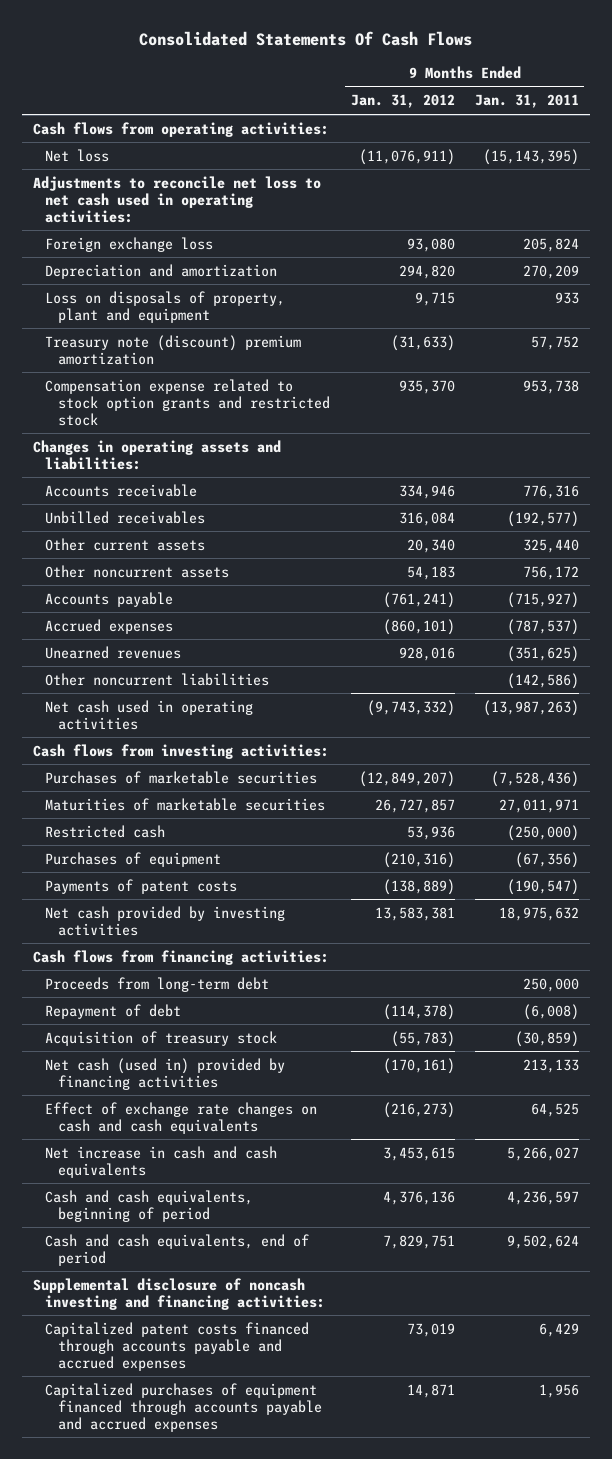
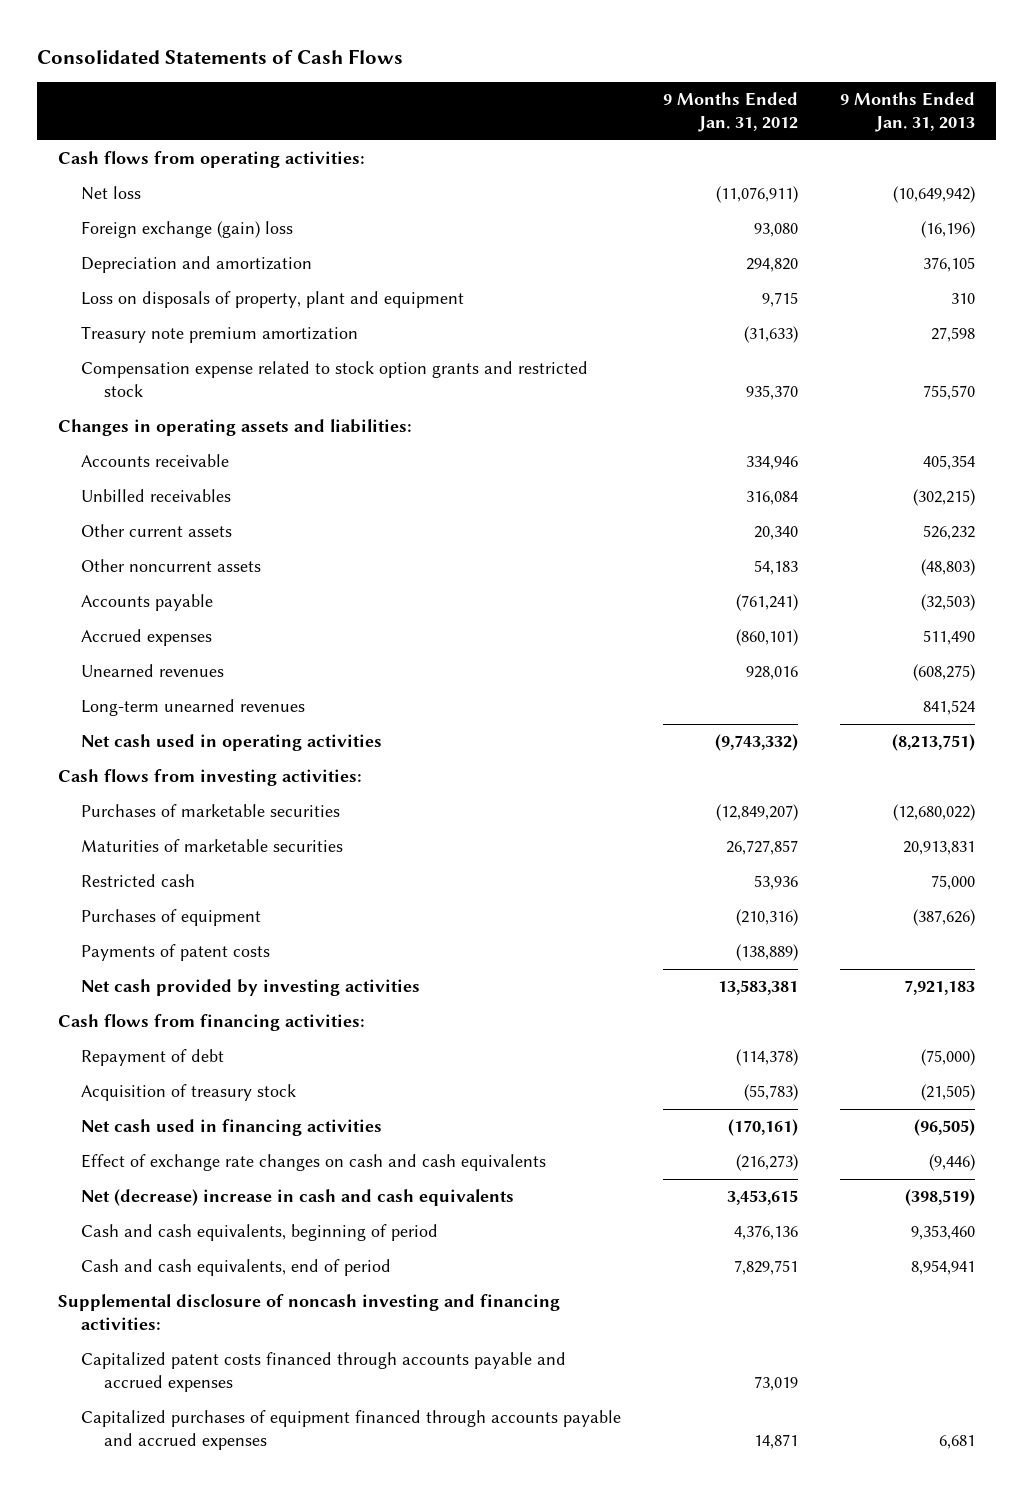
- Consolidated Statements Of Cash Flows
+ Consolidated Statements of Cash Flows
- | 9 Months Ended Jan. 31, 2012 | 9 Months Ended Jan. 31, 2011
+ | 9 Months Ended Jan. 31, 2012 | 9 Months Ended Jan. 31, 2013
- Adjustments to reconcile net loss to net cash used in operating activities:
- Foreign exchange loss | 93,080 | 205,824
+ Foreign exchange (gain) loss | 93,080 | (16,196)
- Treasury note (discount) premium amortization | (31,633) | 57,752
+ Treasury note premium amortization | (31,633) | 27,598
- Other noncurrent liabilities | | (142,586)
+ Long-term unearned revenues | | 841,524
- Proceeds from long-term debt | | 250,000
- Net cash (used in) provided by financing activities | (170,161) | 213,133
+ Net cash used in financing activities | (170,161) | (96,505)
- Net increase in cash and cash equivalents | 3,453,615 | 5,266,027
+ Net (decrease) increase in cash and cash equivalents | 3,453,615 | (398,519)

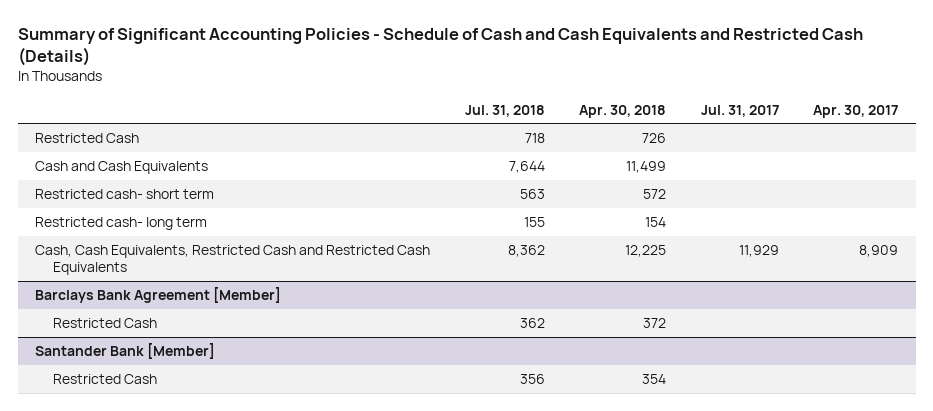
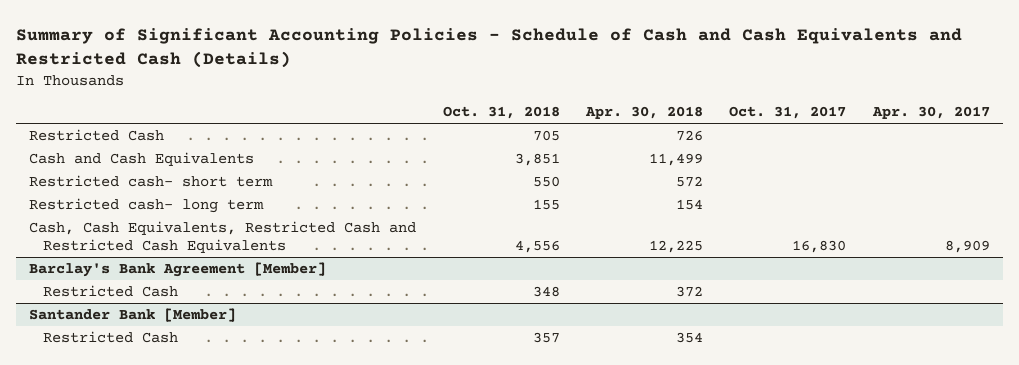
- | Jul. 31, 2018 | Apr. 30, 2018 | Jul. 31, 2017 | Apr. 30, 2017
+ | Oct. 31, 2018 | Apr. 30, 2018 | Oct. 31, 2017 | Apr. 30, 2017
- Barclays Bank Agreement [Member]
+ Barclay's Bank Agreement [Member]

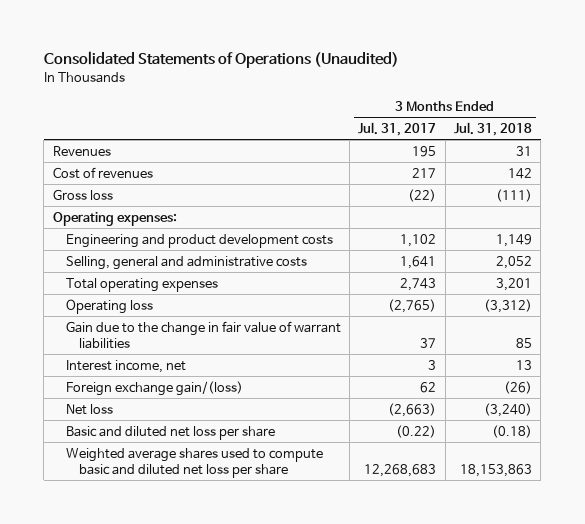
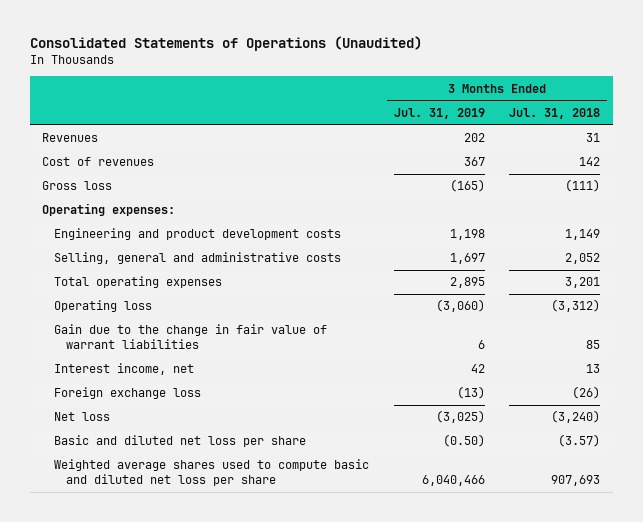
- | 3 Months Ended Jul. 31, 2017 | 3 Months Ended Jul. 31, 2018
+ | 3 Months Ended Jul. 31, 2019 | 3 Months Ended Jul. 31, 2018
- Foreign exchange gain/(loss) | 62 | (26)
+ Foreign exchange loss | (13) | (26)
- Basic and diluted net loss per share | (0.22) | (0.18)
- Weighted average shares used to compute basic and diluted net loss per share | 12,268,683 | 18,153,863
+ Basic and diluted net loss per share | (0.50) | (3.57)
+ Weighted average shares used to compute basic and diluted net loss per share | 6,040,466 | 907,693

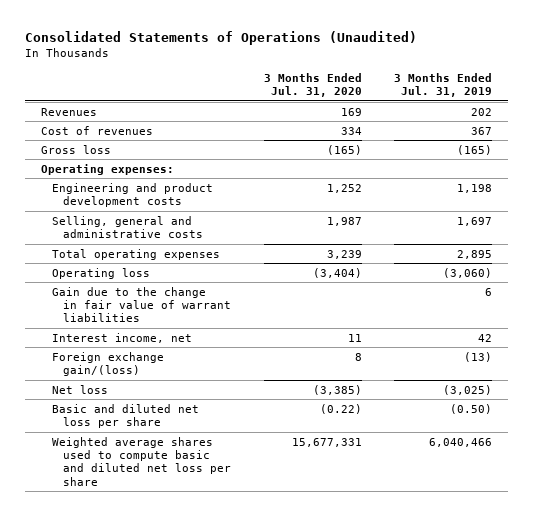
- | 3 Months Ended Jul. 31, 2019 | 3 Months Ended Jul. 31, 2018
+ | 3 Months Ended Jul. 31, 2020 | 3 Months Ended Jul. 31, 2019
- Foreign exchange loss | (13) | (26)
+ Foreign exchange gain/(loss) | 8 | (13)

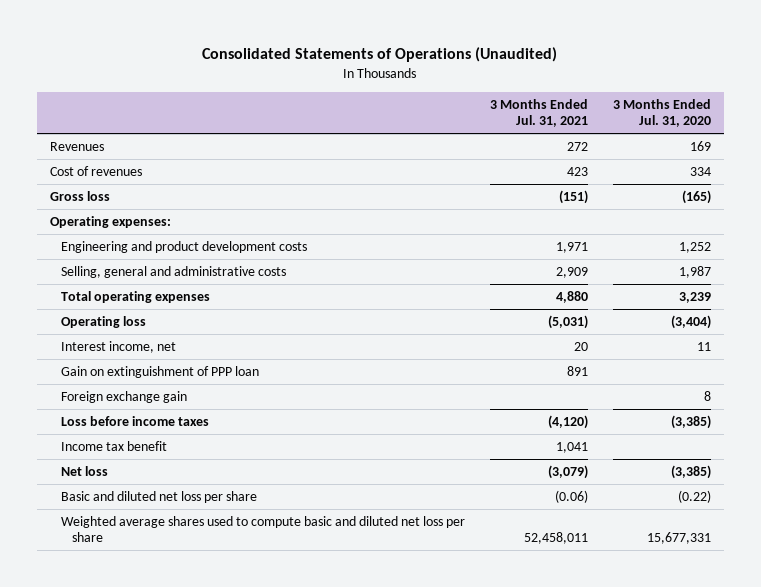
- | 3 Months Ended Jul. 31, 2020 | 3 Months Ended Jul. 31, 2019
+ | 3 Months Ended Jul. 31, 2021 | 3 Months Ended Jul. 31, 2020
- Gain due to the change in fair value of warrant liabilities | | 6
- Foreign exchange gain/(loss) | 8 | (13)
+ Gain on extinguishment of PPP loan | 891 |
+ Foreign exchange gain | | 8
+ Loss before income taxes | (4,120) | (3,385)
+ Income tax benefit | 1,041 |

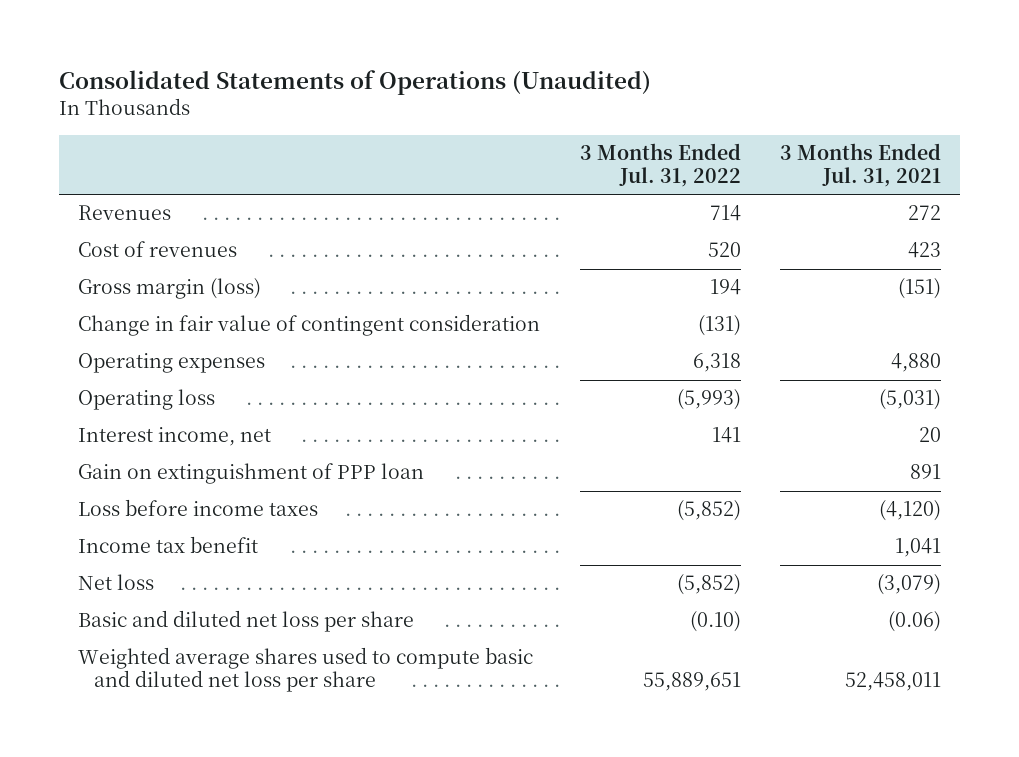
- | 3 Months Ended Jul. 31, 2021 | 3 Months Ended Jul. 31, 2020
+ | 3 Months Ended Jul. 31, 2022 | 3 Months Ended Jul. 31, 2021
- Gross loss | (151) | (165)
- Operating expenses:
- Engineering and product development costs | 1,971 | 1,252
- Selling, general and administrative costs | 2,909 | 1,987
- Total operating expenses | 4,880 | 3,239
+ Gross margin (loss) | 194 | (151)
+ Change in fair value of contingent consideration | (131) |
+ Operating expenses | 6,318 | 4,880
- Foreign exchange gain | | 8

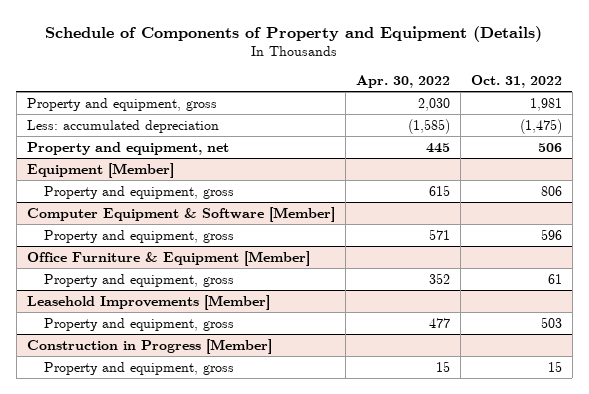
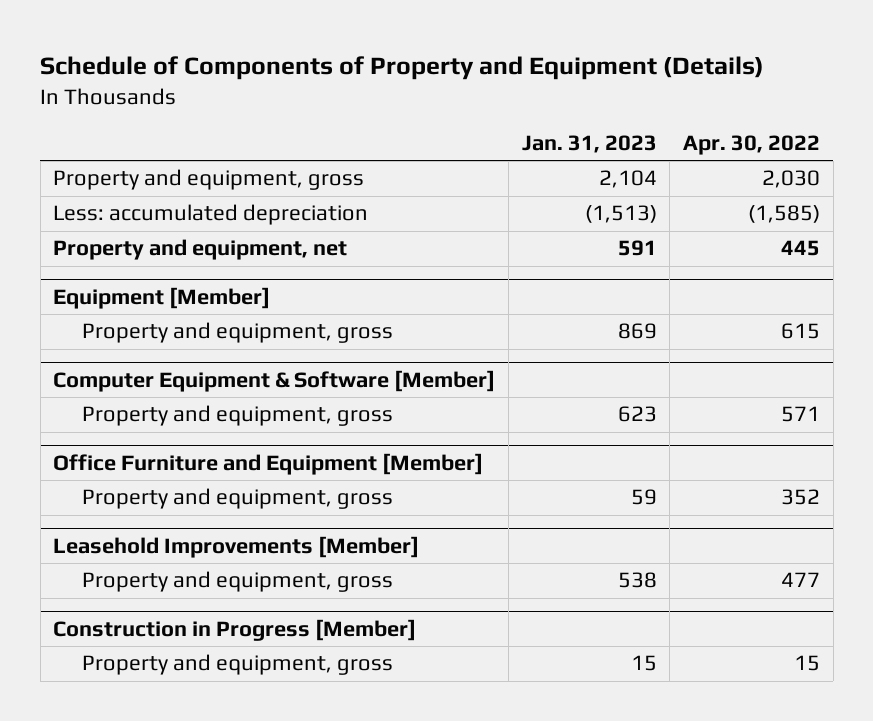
- | Apr. 30, 2022 | Oct. 31, 2022
+ | Jan. 31, 2023 | Apr. 30, 2022
- Office Furniture & Equipment [Member]
+ Office Furniture and Equipment [Member]

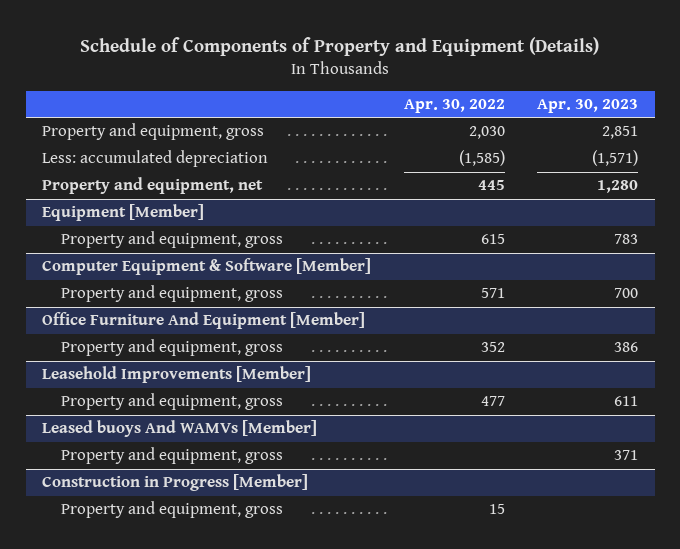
- | Jan. 31, 2023 | Apr. 30, 2022
+ | Apr. 30, 2022 | Apr. 30, 2023
- Office Furniture and Equipment [Member]
+ Office Furniture And Equipment [Member]
+ Leased buoys And WAMVs [Member]
+ Property and equipment, gross | | 371

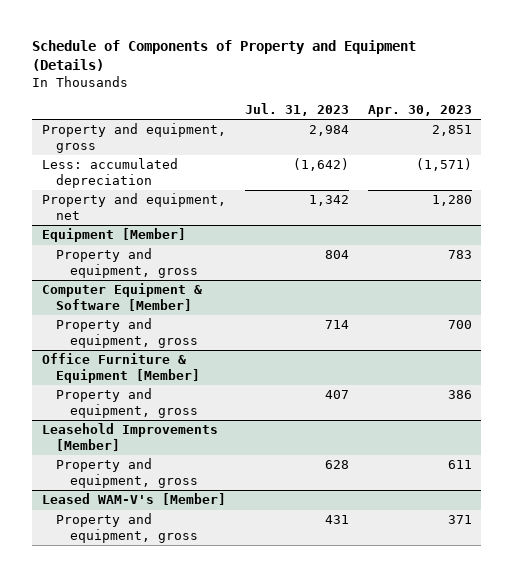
- | Apr. 30, 2022 | Apr. 30, 2023
+ | Jul. 31, 2023 | Apr. 30, 2023
- Office Furniture And Equipment [Member]
+ Office Furniture & Equipment [Member]
- Leased buoys And WAMVs [Member]
+ Leased WAM-V's [Member]
- Construction in Progress [Member]
- Property and equipment, gross | 15 |

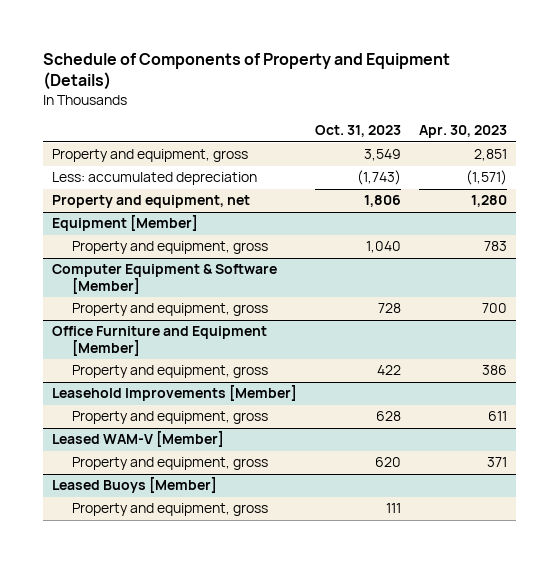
- | Jul. 31, 2023 | Apr. 30, 2023
+ | Oct. 31, 2023 | Apr. 30, 2023
- Office Furniture & Equipment [Member]
+ Office Furniture and Equipment [Member]
- Leased WAM-V's [Member]
+ Leased WAM-V [Member]
+ Leased Buoys [Member]
+ Property and equipment, gross | 111 |

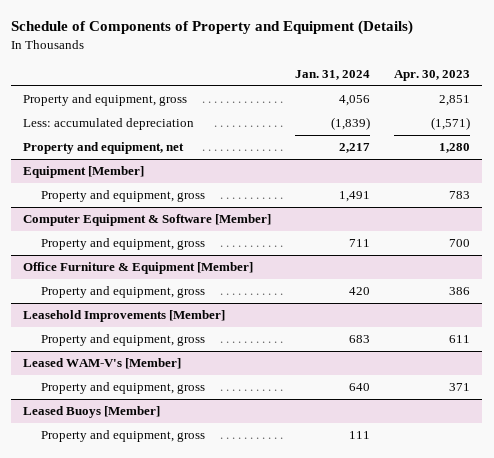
- | Oct. 31, 2023 | Apr. 30, 2023
+ | Jan. 31, 2024 | Apr. 30, 2023
- Office Furniture and Equipment [Member]
+ Office Furniture & Equipment [Member]
- Leased WAM-V [Member]
+ Leased WAM-V's [Member]

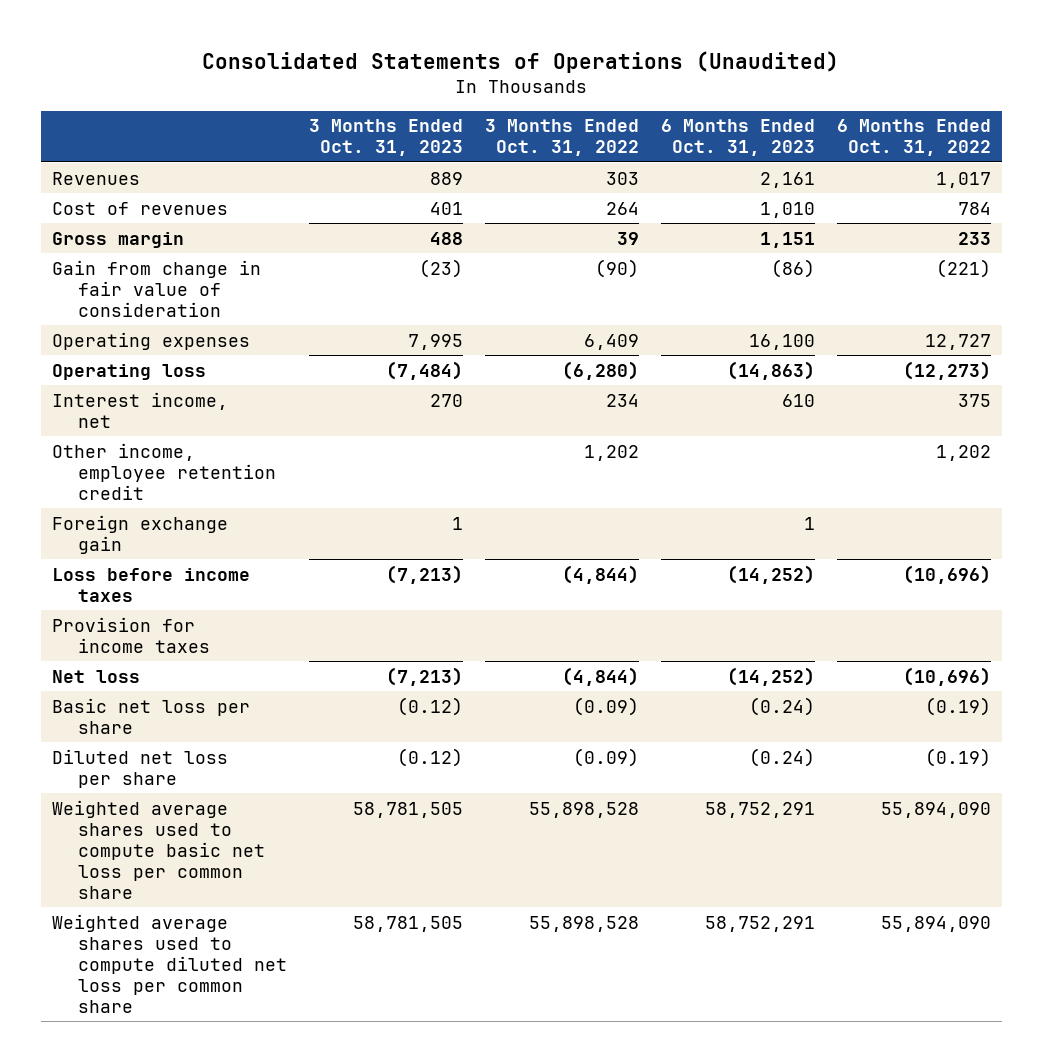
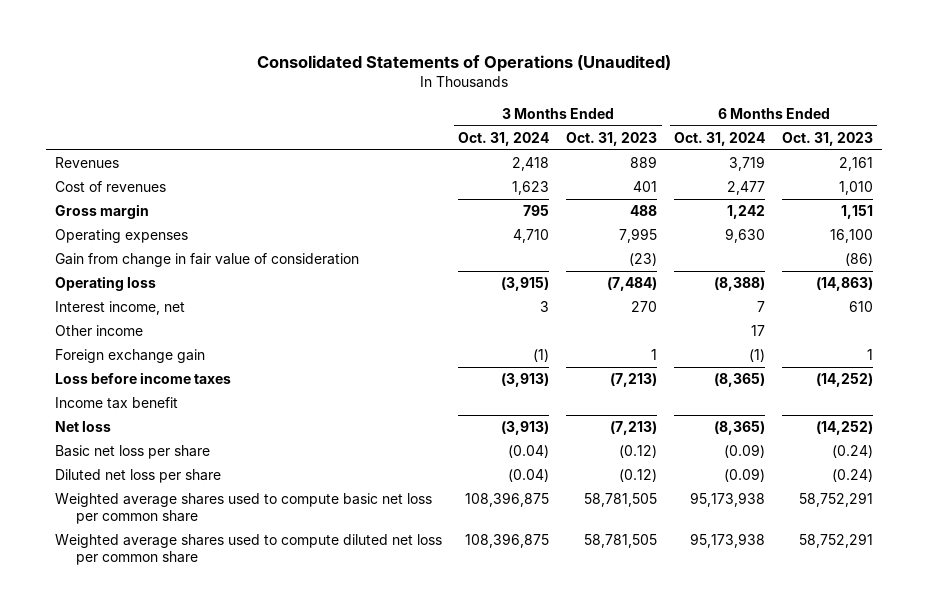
- | 3 Months Ended Oct. 31, 2023 | 3 Months Ended Oct. 31, 2022 | 6 Months Ended Oct. 31, 2023 | 6 Months Ended Oct. 31, 2022
+ | 3 Months Ended Oct. 31, 2024 | 3 Months Ended Oct. 31, 2023 | 6 Months Ended Oct. 31, 2024 | 6 Months Ended Oct. 31, 2023
moved down: Gain from change in fair value of consideration | | (23) | | (86)
- Other income, employee retention credit | | 1,202 | | 1,202
+ Other income | | | 17 |
- Provision for income taxes
+ Income tax benefit

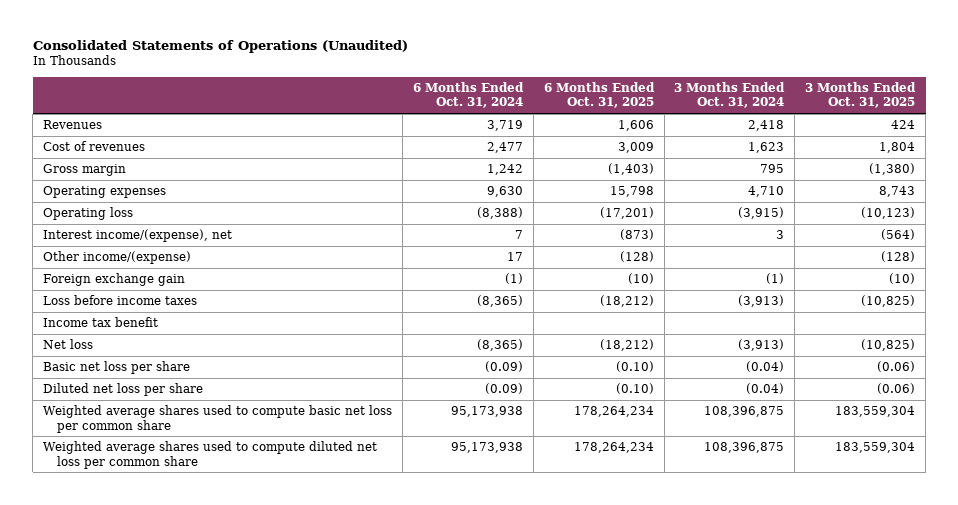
- | 3 Months Ended Oct. 31, 2024 | 3 Months Ended Oct. 31, 2023 | 6 Months Ended Oct. 31, 2024 | 6 Months Ended Oct. 31, 2023
+ | 6 Months Ended Oct. 31, 2024 | 6 Months Ended Oct. 31, 2025 | 3 Months Ended Oct. 31, 2024 | 3 Months Ended Oct. 31, 2025
- Gain from change in fair value of consideration | | (23) | | (86)
- Interest income, net | 3 | 270 | 7 | 610
- Other income | | | 17 |
+ Interest income/(expense), net | 7 | (873) | 3 | (564)
+ Other income/(expense) | 17 | (128) | | (128)

